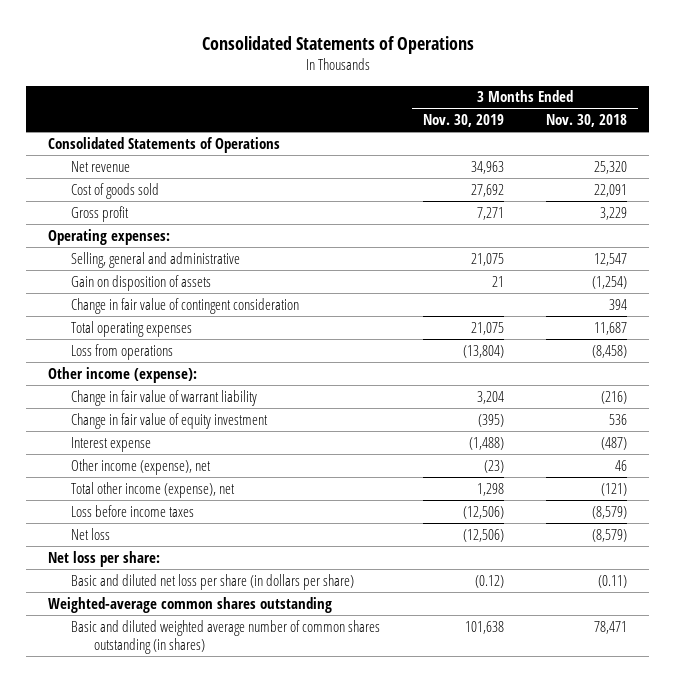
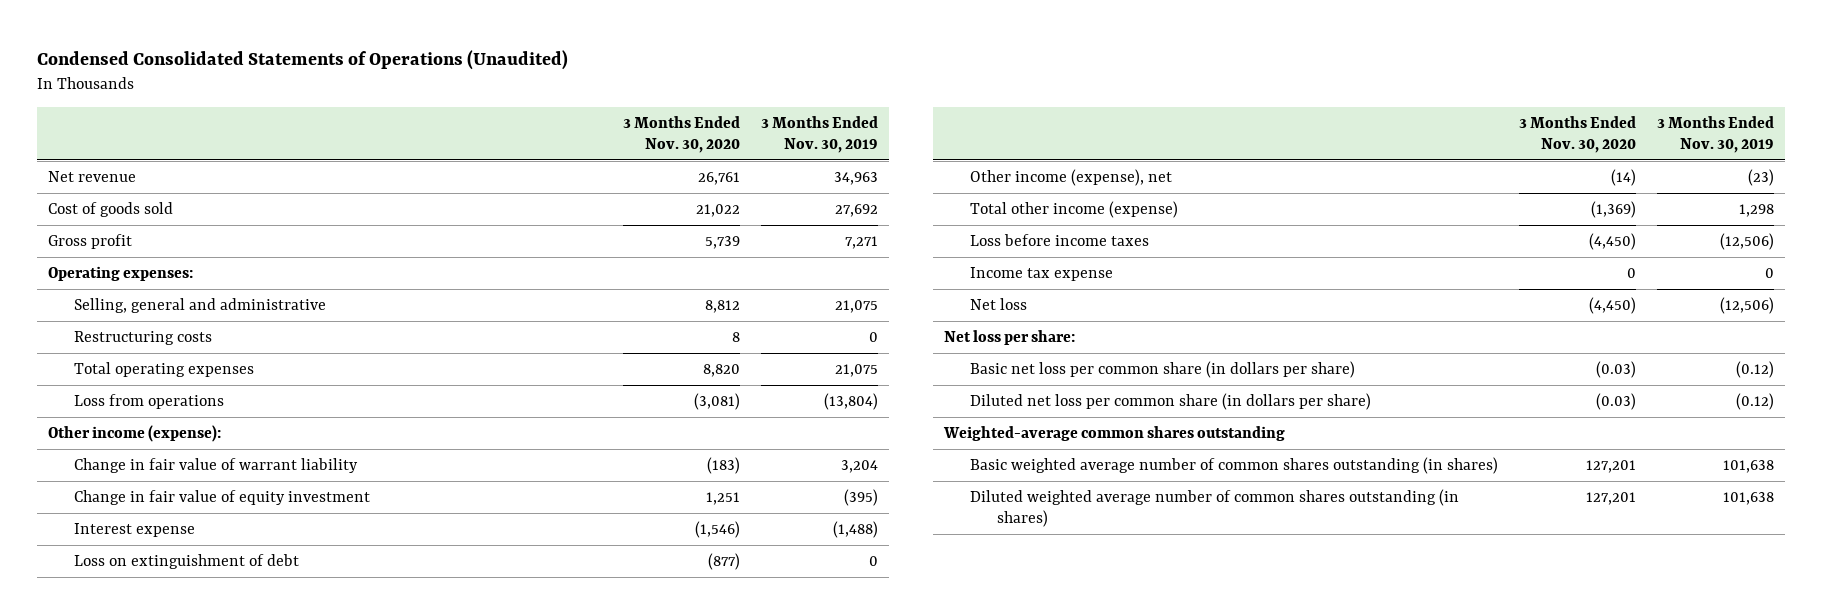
- Consolidated Statements of Operations
+ Condensed Consolidated Statements of Operations (Unaudited)
- | 3 Months Ended Nov. 30, 2019 | 3 Months Ended Nov. 30, 2018
+ | 3 Months Ended Nov. 30, 2020 | 3 Months Ended Nov. 30, 2019
- Consolidated Statements of Operations
- Gain on disposition of assets | 21 | (1,254)
- Change in fair value of contingent consideration | | 394
+ Restructuring costs | 8 | 0
+ Loss on extinguishment of debt | (877) | 0
- Total other income (expense), net | 1,298 | (121)
+ Total other income (expense) | (1,369) | 1,298
+ Income tax expense | 0 | 0
- Basic and diluted net loss per share (in dollars per share) | (0.12) | (0.11)
+ Basic net loss per common share (in dollars per share) | (0.03) | (0.12)
+ Diluted net loss per common share (in dollars per share) | (0.03) | (0.12)
- Basic and diluted weighted average number of common shares outstanding (in shares) | 101,638 | 78,471
+ Basic weighted average number of common shares outstanding (in shares) | 127,201 | 101,638
+ Diluted weighted average number of common shares outstanding (in shares) | 127,201 | 101,638

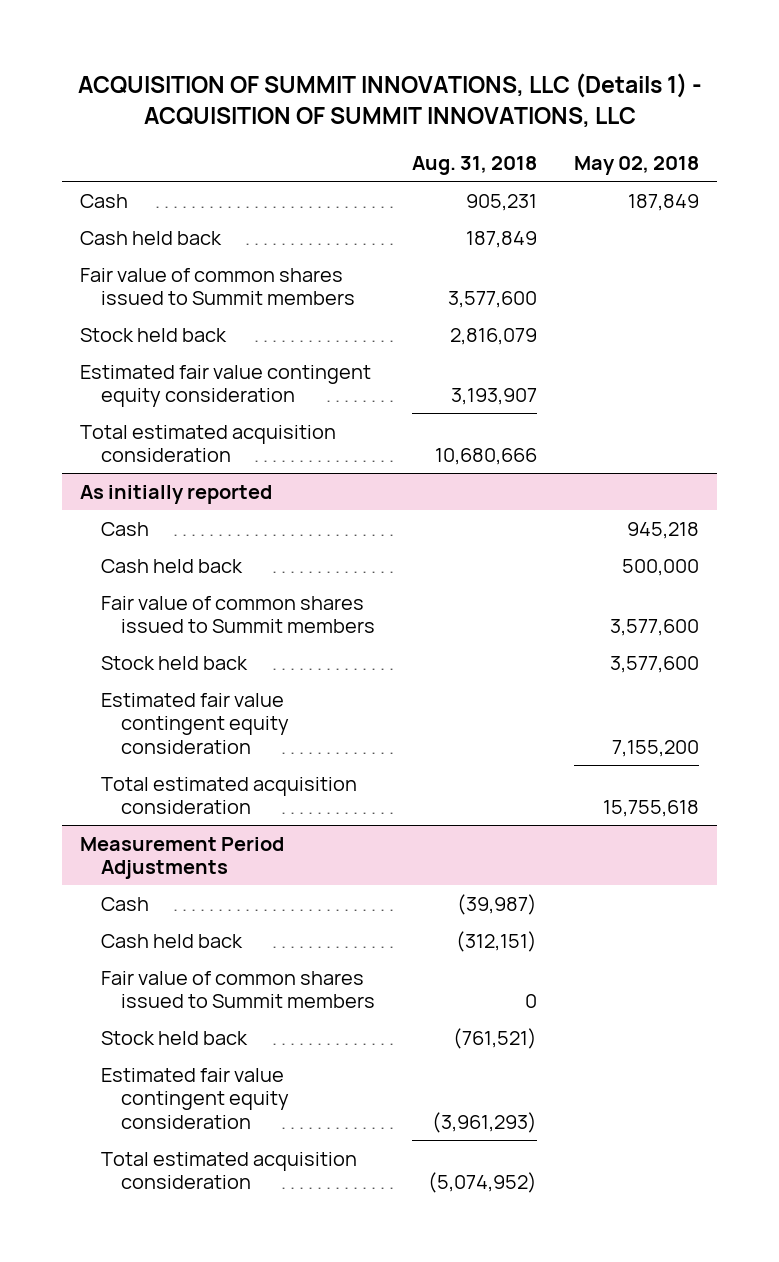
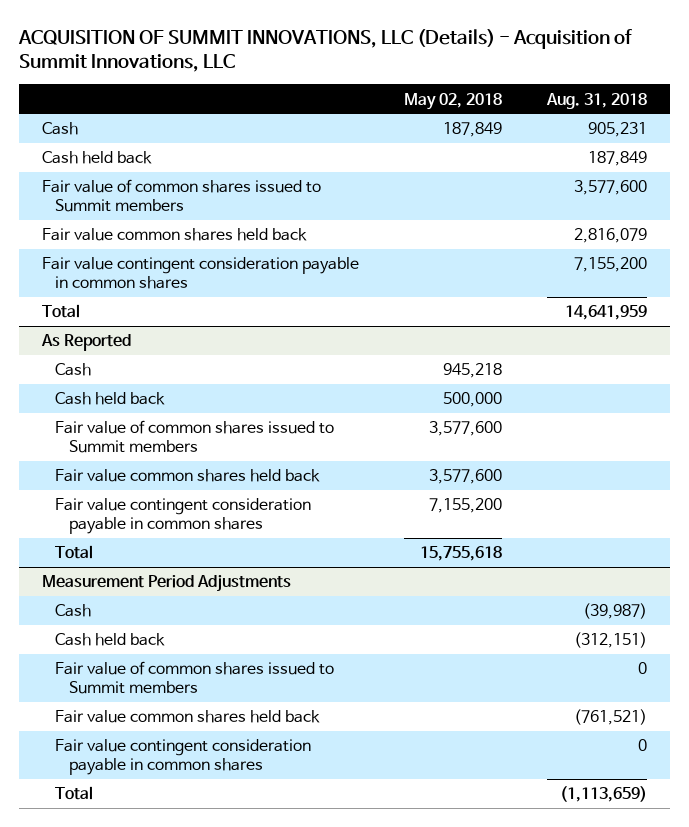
- ACQUISITION OF SUMMIT INNOVATIONS, LLC (Details 1) - ACQUISITION OF SUMMIT INNOVATIONS, LLC
+ ACQUISITION OF SUMMIT INNOVATIONS, LLC (Details) - Acquisition of Summit Innovations, LLC
- | Aug. 31, 2018 | May 02, 2018
+ | May 02, 2018 | Aug. 31, 2018
- Stock held back | 2,816,079 |
- Estimated fair value contingent equity consideration | 3,193,907 |
- Total estimated acquisition consideration | 10,680,666 |
- As initially reported
+ Fair value common shares held back | | 2,816,079
+ Fair value contingent consideration payable in common shares | | 7,155,200
+ Total | | 14,641,959
+ As Reported
- Stock held back | | 3,577,600
- Estimated fair value contingent equity consideration | | 7,155,200
- Total estimated acquisition consideration | | 15,755,618
+ Fair value common shares held back | 3,577,600 |
+ Fair value contingent consideration payable in common shares | 7,155,200 |
+ Total | 15,755,618 |
@ Measurement Period Adjustments
- Stock held back | (761,521) |
- Estimated fair value contingent equity consideration | (3,961,293) |
- Total estimated acquisition consideration | (5,074,952) |
+ Fair value common shares held back | | (761,521)
+ Fair value contingent consideration payable in common shares | | 0
+ Total | | (1,113,659)

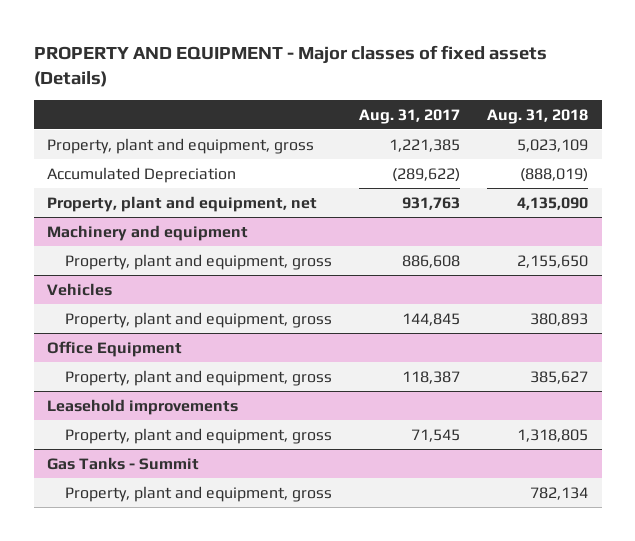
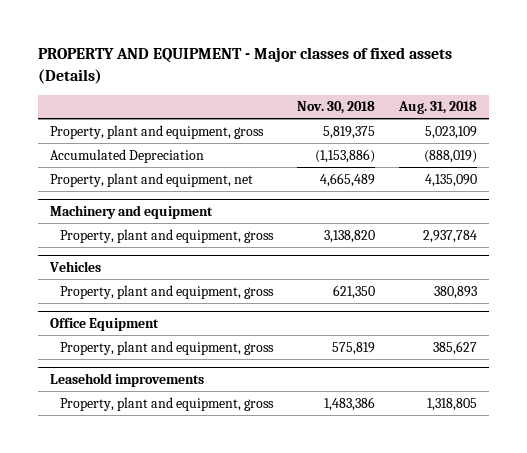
- | Aug. 31, 2017 | Aug. 31, 2018
+ | Nov. 30, 2018 | Aug. 31, 2018
@ Machinery and equipment
- Property, plant and equipment, gross | 886,608 | 2,155,650
+ Property, plant and equipment, gross | 3,138,820 | 2,937,784
- Gas Tanks - Summit
- Property, plant and equipment, gross | | 782,134

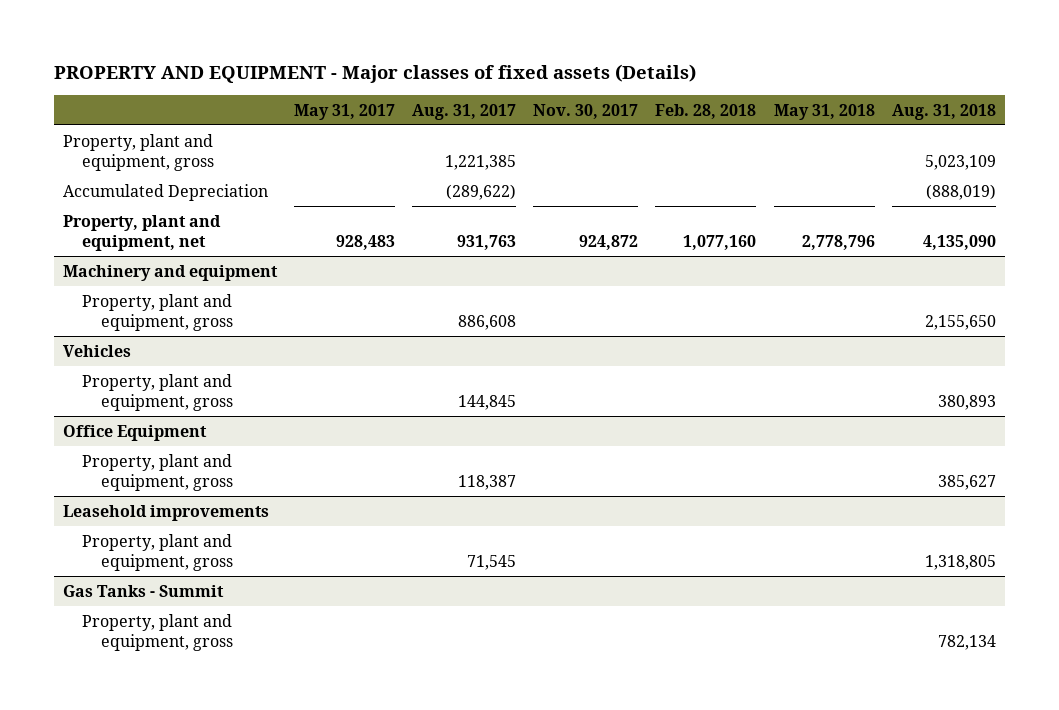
- | Nov. 30, 2018 | Aug. 31, 2018
+ | May 31, 2017 | Aug. 31, 2017 | Nov. 30, 2017 | Feb. 28, 2018 | May 31, 2018 | Aug. 31, 2018
@ Machinery and equipment
- Property, plant and equipment, gross | 3,138,820 | 2,937,784
+ Property, plant and equipment, gross | | 886,608 | | | | 2,155,650
+ Gas Tanks - Summit
+ Property, plant and equipment, gross | | | | | | 782,134

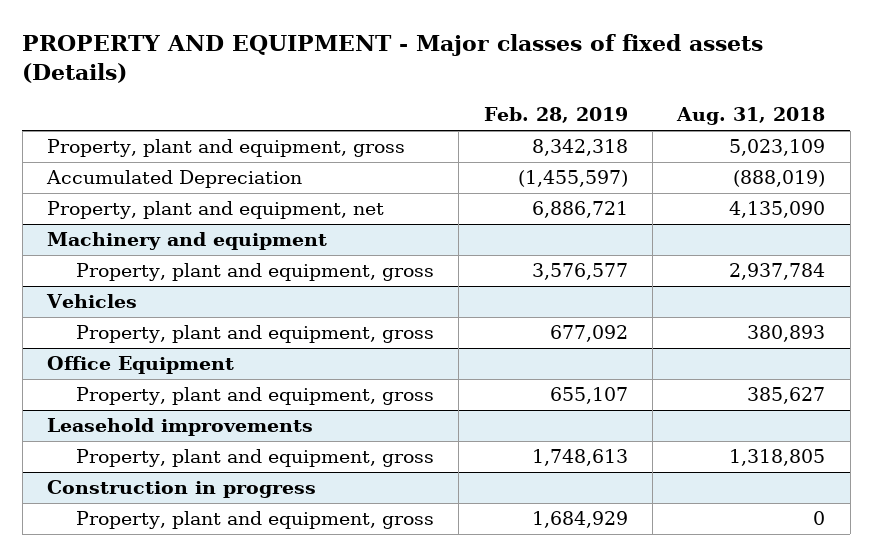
- | May 31, 2017 | Aug. 31, 2017 | Nov. 30, 2017 | Feb. 28, 2018 | May 31, 2018 | Aug. 31, 2018
+ | Feb. 28, 2019 | Aug. 31, 2018
@ Machinery and equipment
- Property, plant and equipment, gross | | 886,608 | | | | 2,155,650
+ Property, plant and equipment, gross | 3,576,577 | 2,937,784
- Gas Tanks - Summit
- Property, plant and equipment, gross | | | | | | 782,134
+ Construction in progress
+ Property, plant and equipment, gross | 1,684,929 | 0

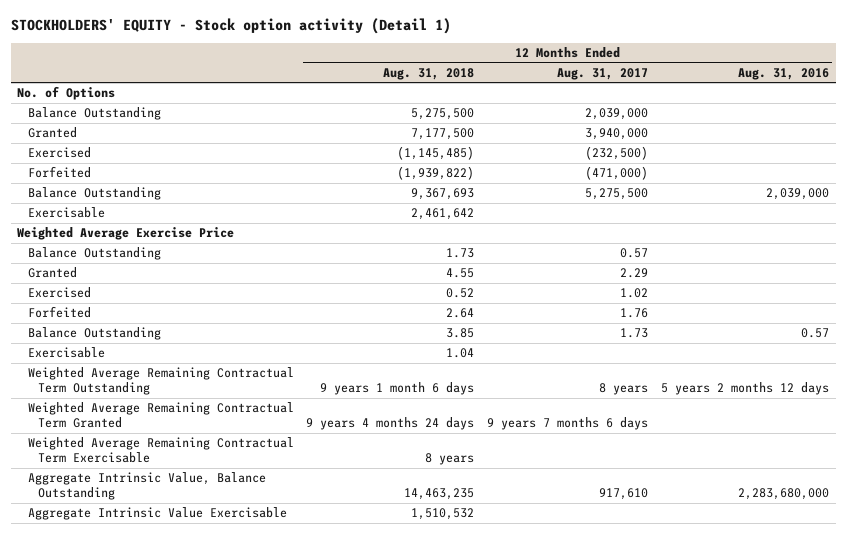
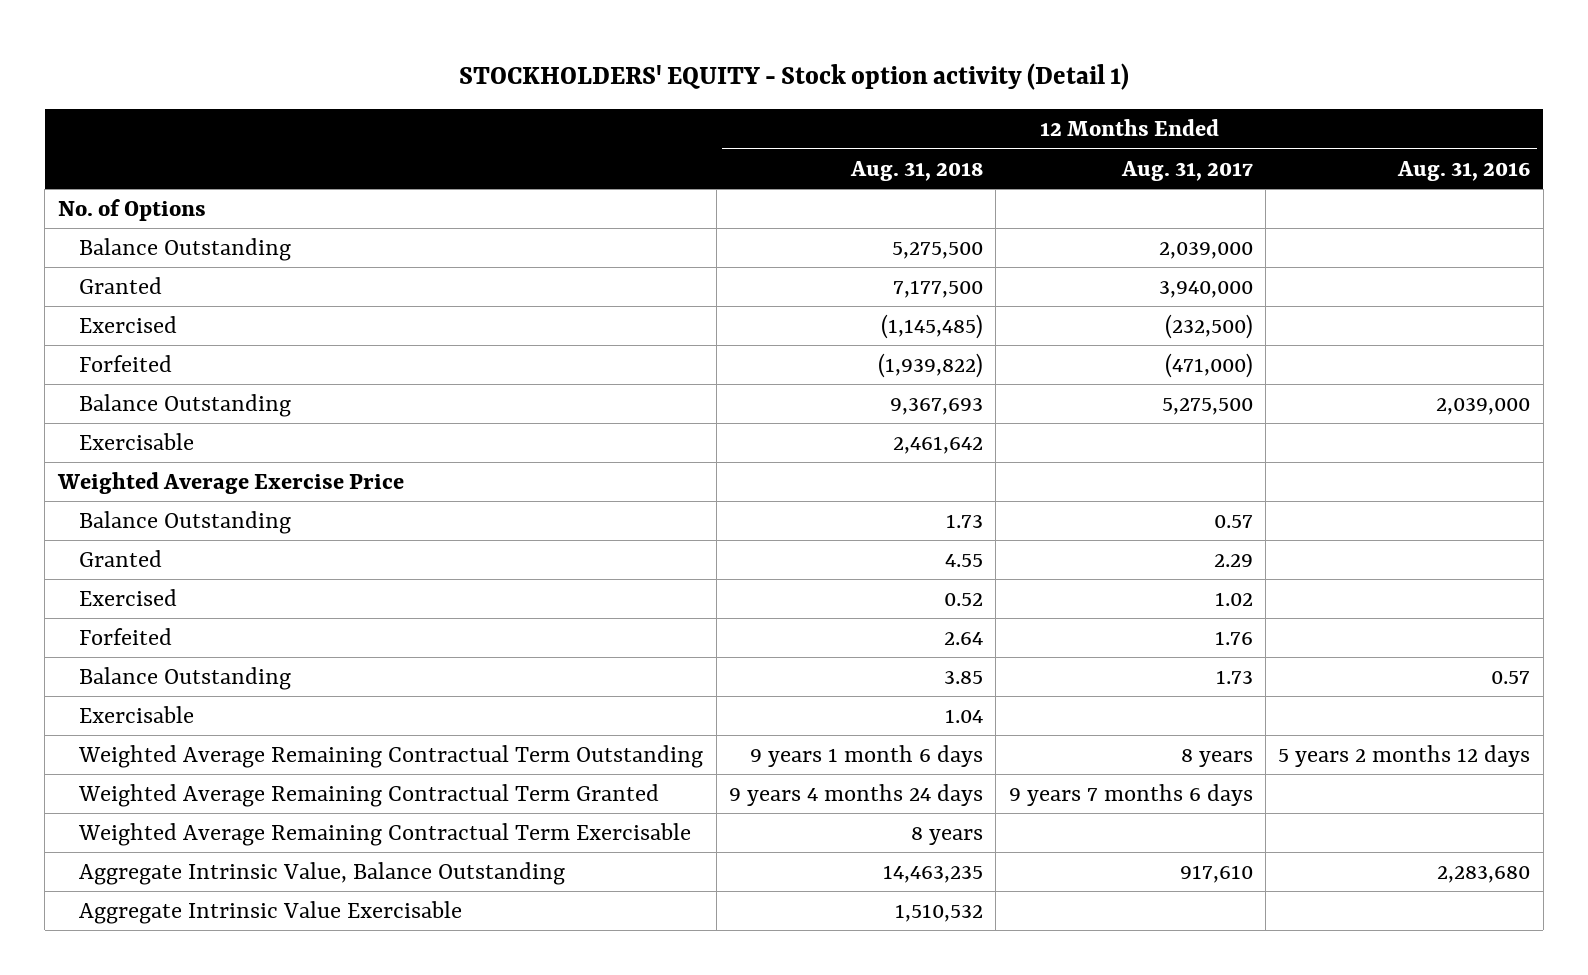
- Aggregate Intrinsic Value, Balance Outstanding | 14,463,235 | 917,610 | 2,283,680,000
+ Aggregate Intrinsic Value, Balance Outstanding | 14,463,235 | 917,610 | 2,283,680

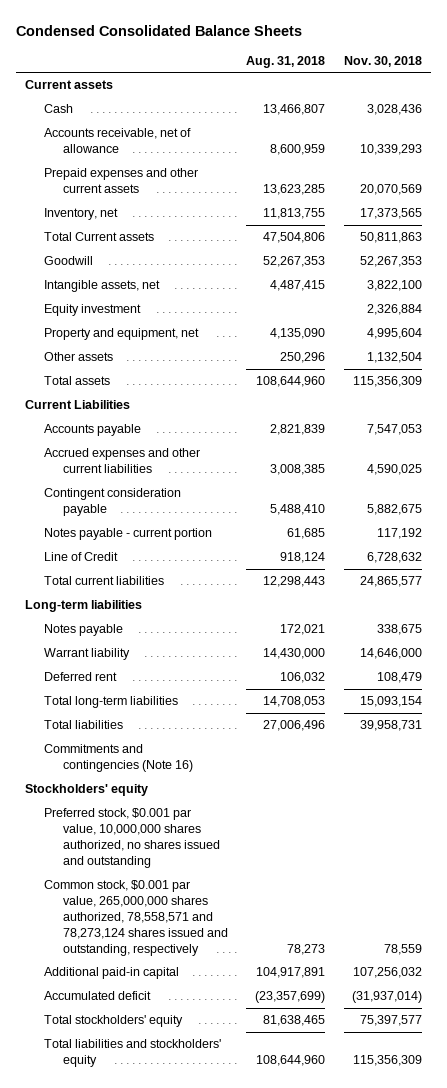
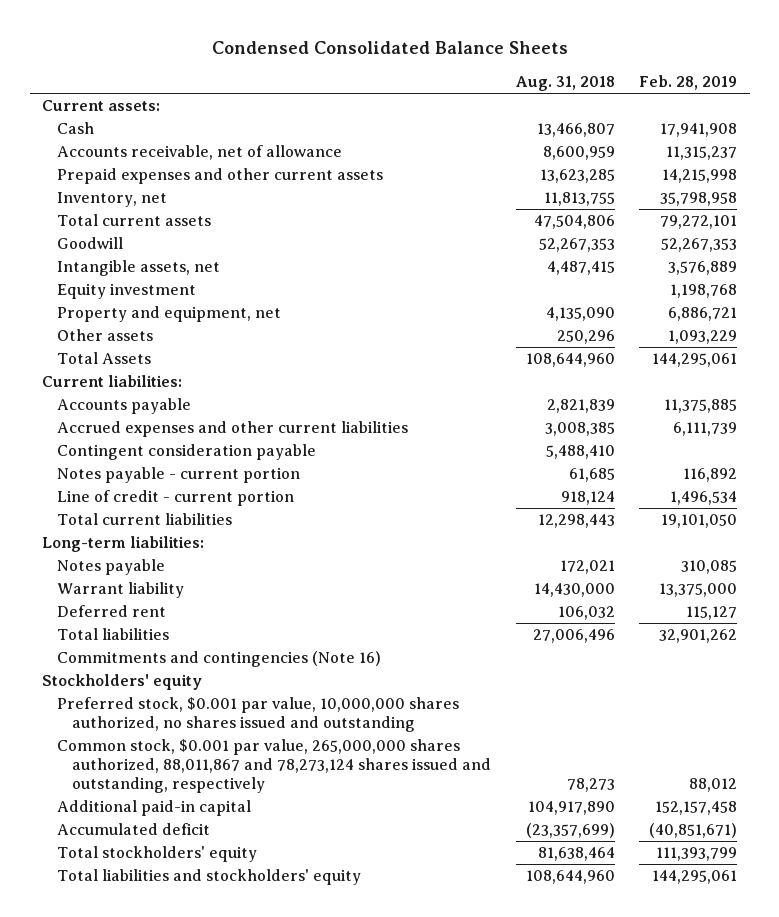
- | Aug. 31, 2018 | Nov. 30, 2018
+ | Aug. 31, 2018 | Feb. 28, 2019
- Current assets
+ Current assets:
- Total Current assets | 47,504,806 | 50,811,863
+ Total current assets | 47,504,806 | 79,272,101
- Total assets | 108,644,960 | 115,356,309
- Current Liabilities
+ Total Assets | 108,644,960 | 144,295,061
+ Current liabilities:
- Line of Credit | 918,124 | 6,728,632
+ Line of credit - current portion | 918,124 | 1,496,534
- Long-term liabilities
+ Long-term liabilities:
- Total long-term liabilities | 14,708,053 | 15,093,154
- Common stock, $0.001 par value, 265,000,000 shares authorized, 78,558,571 and 78,273,124 shares issued and outstanding, respectively | 78,273 | 78,559
- Additional paid-in capital | 104,917,891 | 107,256,032
+ Common stock, $0.001 par value, 265,000,000 shares authorized, 88,011,867 and 78,273,124 shares issued and outstanding, respectively | 78,273 | 88,012
+ Additional paid-in capital | 104,917,890 | 152,157,458
- Total stockholders' equity | 81,638,465 | 75,397,577
+ Total stockholders' equity | 81,638,464 | 111,393,799

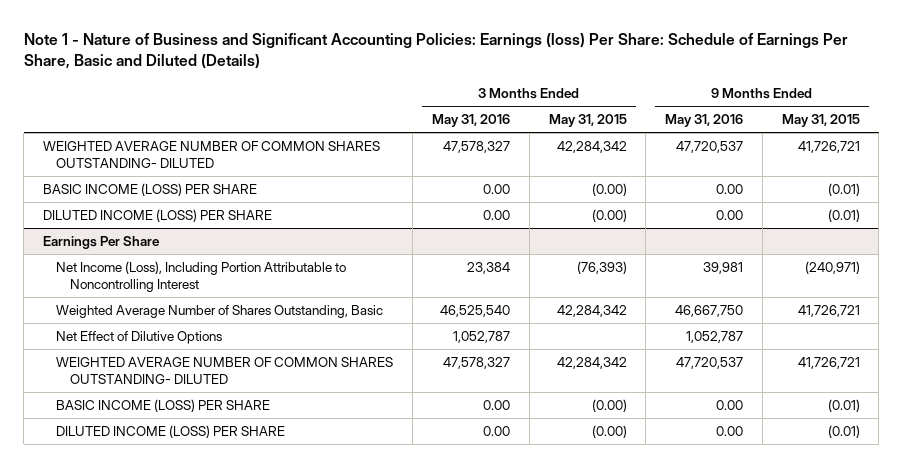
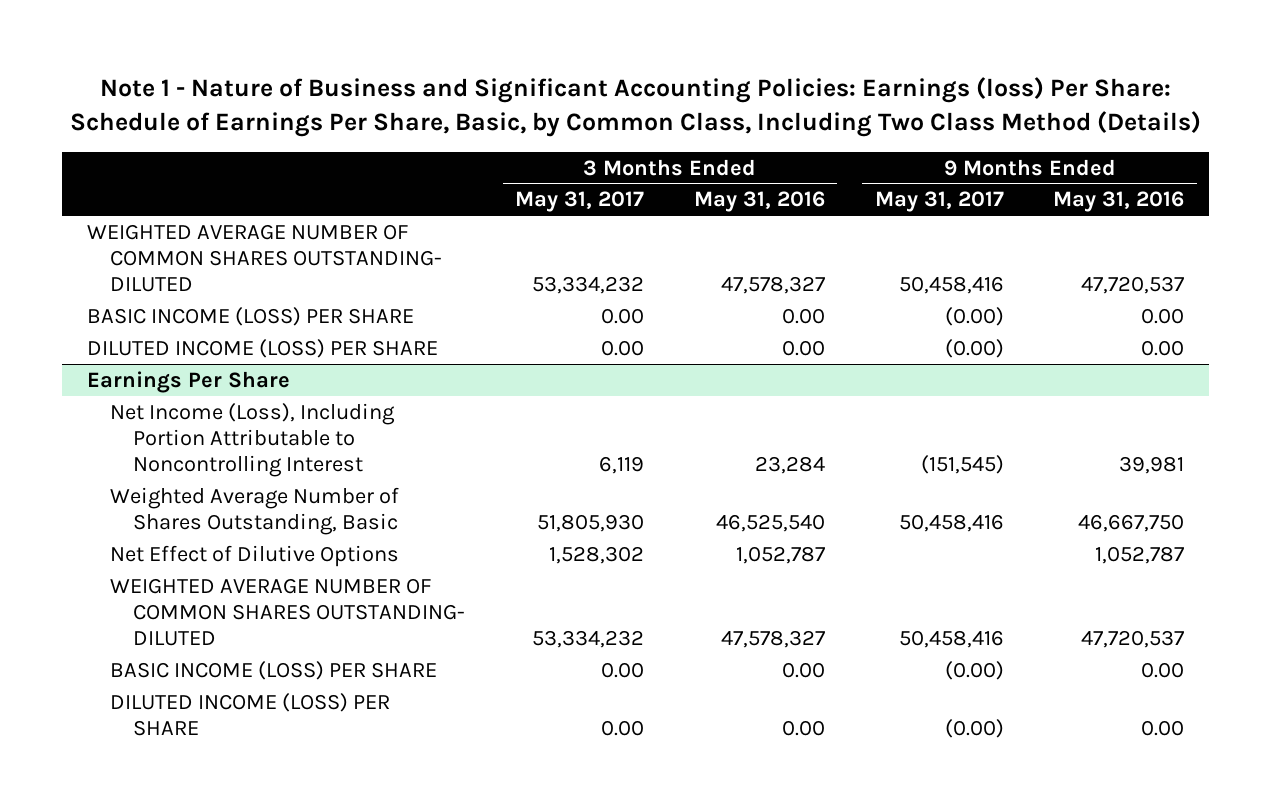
- Note 1 - Nature of Business and Significant Accounting Policies: Earnings (loss) Per Share: Schedule of Earnings Per Share, Basic and Diluted (Details)
+ Note 1 - Nature of Business and Significant Accounting Policies: Earnings (loss) Per Share: Schedule of Earnings Per Share, Basic, by Common Class, Including Two Class Method (Details)
- | 3 Months Ended May 31, 2016 | 3 Months Ended May 31, 2015 | 9 Months Ended May 31, 2016 | 9 Months Ended May 31, 2015
+ | 3 Months Ended May 31, 2017 | 3 Months Ended May 31, 2016 | 9 Months Ended May 31, 2017 | 9 Months Ended May 31, 2016
@ Earnings Per Share
- Net Income (Loss), Including Portion Attributable to Noncontrolling Interest | 23,384 | (76,393) | 39,981 | (240,971)
+ Net Income (Loss), Including Portion Attributable to Noncontrolling Interest | 6,119 | 23,284 | (151,545) | 39,981

